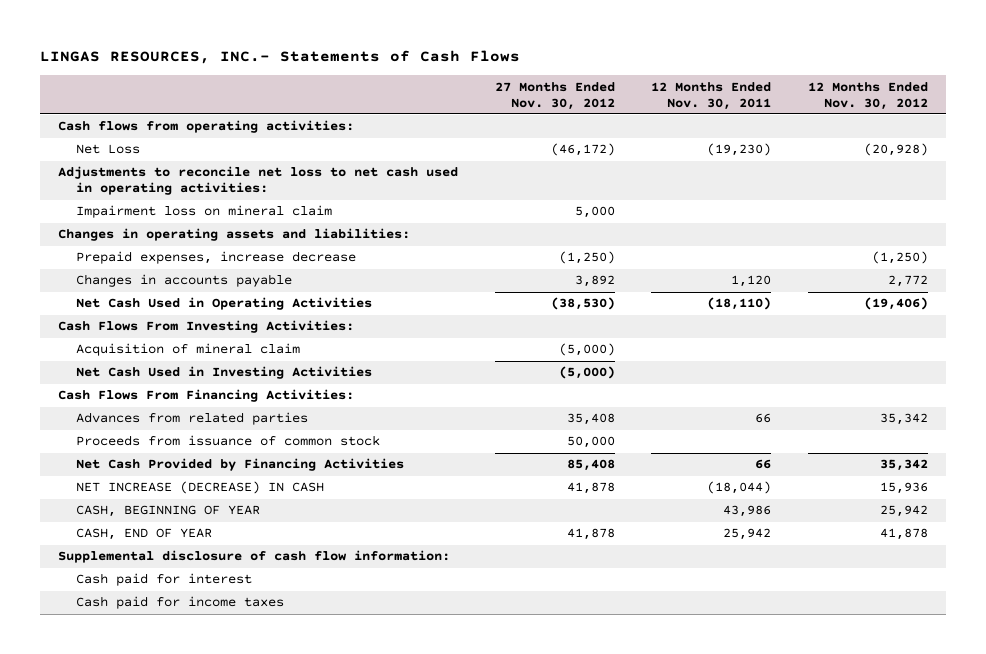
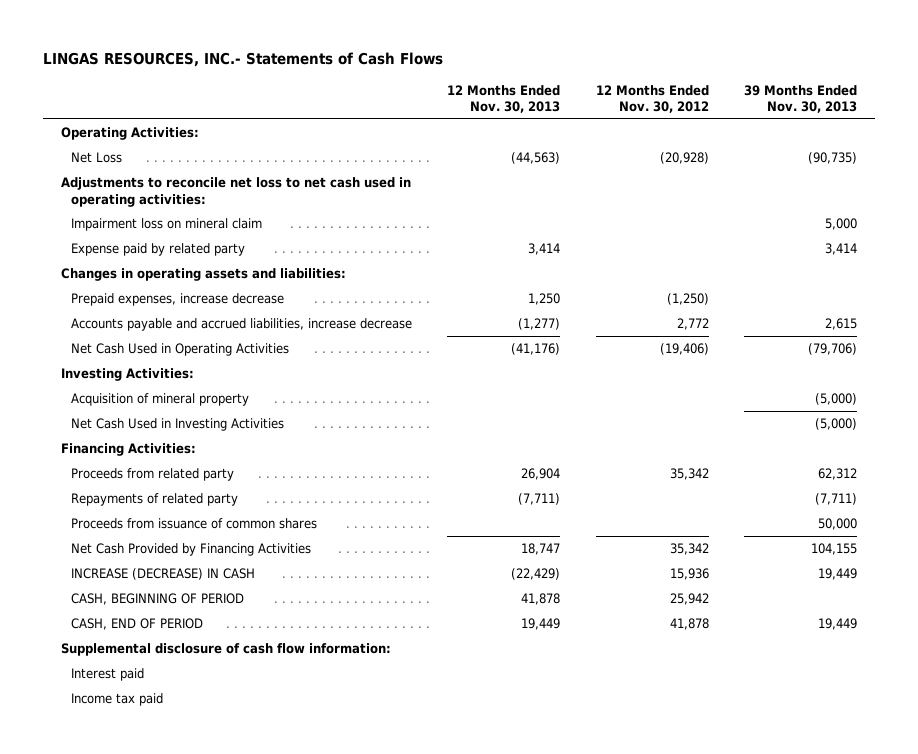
- | 27 Months Ended Nov. 30, 2012 | 12 Months Ended Nov. 30, 2011 | 12 Months Ended Nov. 30, 2012
+ | 12 Months Ended Nov. 30, 2013 | 12 Months Ended Nov. 30, 2012 | 39 Months Ended Nov. 30, 2013
- Cash flows from operating activities:
+ Operating Activities:
+ Expense paid by related party | 3,414 | | 3,414
- Changes in accounts payable | 3,892 | 1,120 | 2,772
+ Accounts payable and accrued liabilities, increase decrease | (1,277) | 2,772 | 2,615
- Cash Flows From Investing Activities:
- Acquisition of mineral claim | (5,000) | |
+ Investing Activities:
+ Acquisition of mineral property | | | (5,000)
- Cash Flows From Financing Activities:
- Advances from related parties | 35,408 | 66 | 35,342
- Proceeds from issuance of common stock | 50,000 | |
+ Financing Activities:
+ Proceeds from related party | 26,904 | 35,342 | 62,312
+ Repayments of related party | (7,711) | | (7,711)
+ Proceeds from issuance of common shares | | | 50,000
- NET INCREASE (DECREASE) IN CASH | 41,878 | (18,044) | 15,936
- CASH, BEGINNING OF YEAR | | 43,986 | 25,942
- CASH, END OF YEAR | 41,878 | 25,942 | 41,878
+ INCREASE (DECREASE) IN CASH | (22,429) | 15,936 | 19,449
+ CASH, BEGINNING OF PERIOD | 41,878 | 25,942 |
+ CASH, END OF PERIOD | 19,449 | 41,878 | 19,449
- Cash paid for interest
- Cash paid for income taxes
+ Interest paid
+ Income tax paid

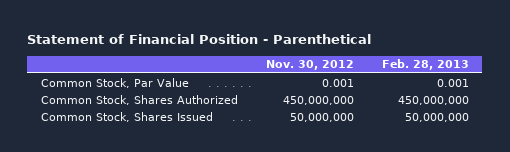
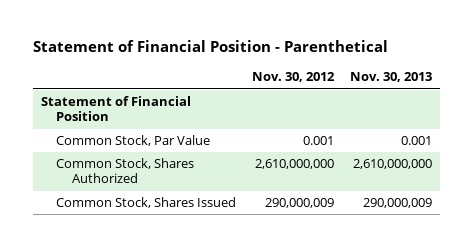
- | Nov. 30, 2012 | Feb. 28, 2013
+ | Nov. 30, 2012 | Nov. 30, 2013
+ Statement of Financial Position
- Common Stock, Shares Authorized | 450,000,000 | 450,000,000
- Common Stock, Shares Issued | 50,000,000 | 50,000,000
+ Common Stock, Shares Authorized | 2,610,000,000 | 2,610,000,000
+ Common Stock, Shares Issued | 290,000,009 | 290,000,009

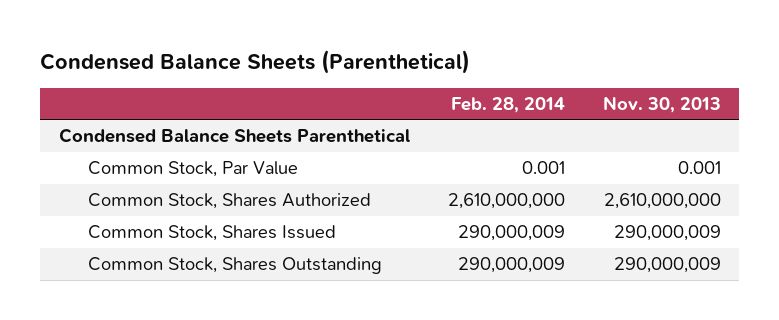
- Statement of Financial Position - Parenthetical
+ Condensed Balance Sheets (Parenthetical)
- | Nov. 30, 2012 | Nov. 30, 2013
+ | Feb. 28, 2014 | Nov. 30, 2013
- Statement of Financial Position
+ Condensed Balance Sheets Parenthetical
+ Common Stock, Shares Outstanding | 290,000,009 | 290,000,009

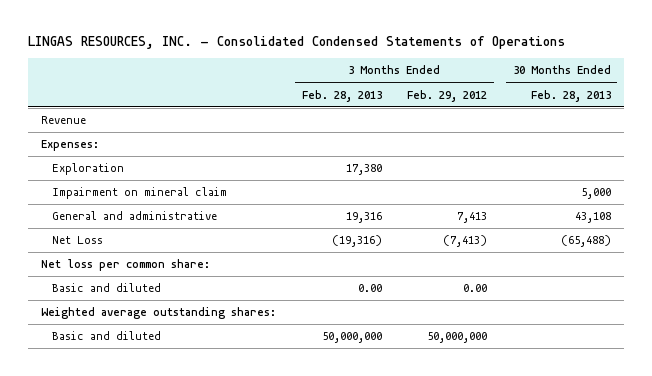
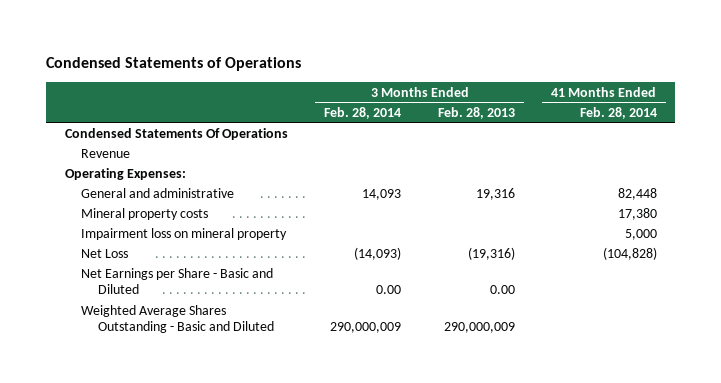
- LINGAS RESOURCES, INC. - Consolidated Condensed Statements of Operations
+ Condensed Statements of Operations
- | 3 Months Ended Feb. 28, 2013 | 3 Months Ended Feb. 29, 2012 | 30 Months Ended Feb. 28, 2013
+ | 3 Months Ended Feb. 28, 2014 | 3 Months Ended Feb. 28, 2013 | 41 Months Ended Feb. 28, 2014
+ Condensed Statements Of Operations
- Expenses:
- Exploration | 17,380 | |
- Impairment on mineral claim | | | 5,000
+ Operating Expenses:
+ Mineral property costs | | | 17,380
+ Impairment loss on mineral property | | | 5,000
- Net loss per common share:
- Basic and diluted | 0.00 | 0.00 |
- Weighted average outstanding shares:
- Basic and diluted | 50,000,000 | 50,000,000 |
+ Net Earnings per Share - Basic and Diluted | 0.00 | 0.00 |
+ Weighted Average Shares Outstanding - Basic and Diluted | 290,000,009 | 290,000,009 |

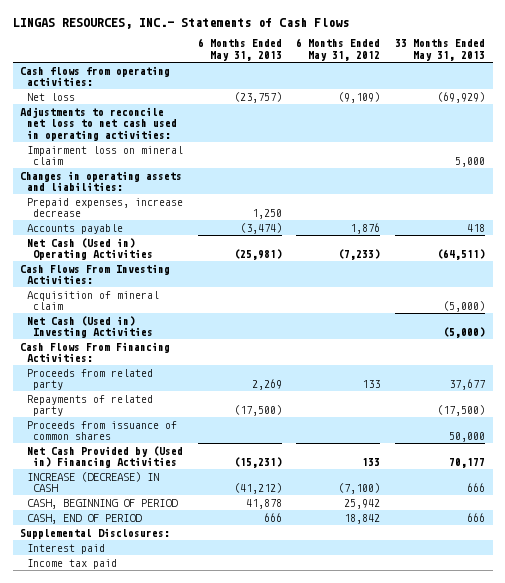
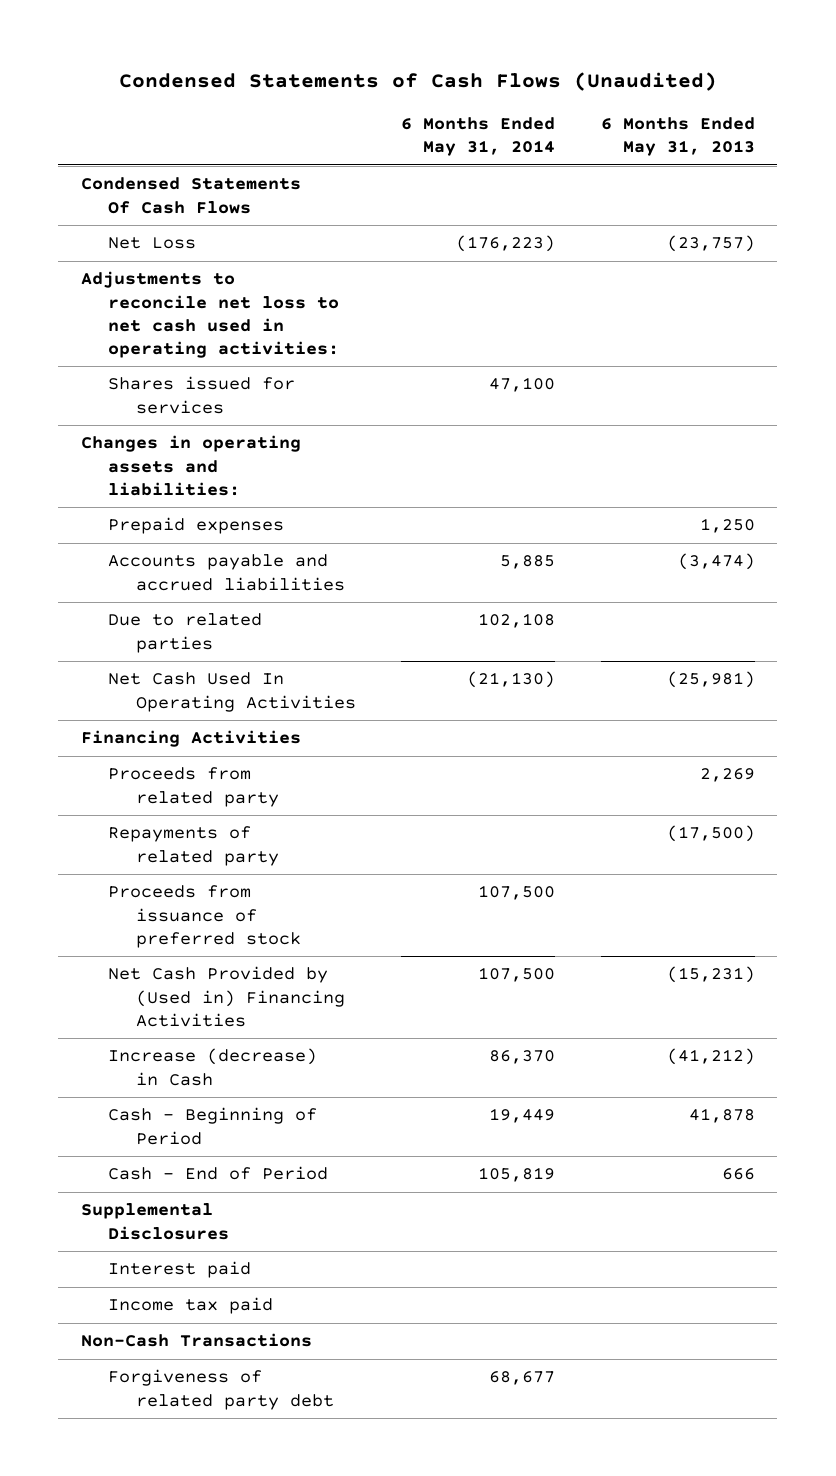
- LINGAS RESOURCES, INC.- Statements of Cash Flows
+ Condensed Statements of Cash Flows (Unaudited)
- | 6 Months Ended May 31, 2013 | 6 Months Ended May 31, 2012 | 33 Months Ended May 31, 2013
+ | 6 Months Ended May 31, 2014 | 6 Months Ended May 31, 2013
- Cash flows from operating activities:
- Net loss | (23,757) | (9,109) | (69,929)
+ Condensed Statements Of Cash Flows
+ Net Loss | (176,223) | (23,757)
- Impairment loss on mineral claim | | | 5,000
+ Shares issued for services | 47,100 |
- Prepaid expenses, increase decrease | 1,250 | |
- Accounts payable | (3,474) | 1,876 | 418
- Net Cash (Used in) Operating Activities | (25,981) | (7,233) | (64,511)
- Cash Flows From Investing Activities:
- Acquisition of mineral claim | | | (5,000)
- Net Cash (Used in) Investing Activities | | | (5,000)
- Cash Flows From Financing Activities:
+ Prepaid expenses | | 1,250
+ Accounts payable and accrued liabilities | 5,885 | (3,474)
+ Due to related parties | 102,108 |
+ Net Cash Used In Operating Activities | (21,130) | (25,981)
+ Financing Activities
- Proceeds from issuance of common shares | | | 50,000
+ Proceeds from issuance of preferred stock | 107,500 |
- INCREASE (DECREASE) IN CASH | (41,212) | (7,100) | 666
- CASH, BEGINNING OF PERIOD | 41,878 | 25,942 |
- CASH, END OF PERIOD | 666 | 18,842 | 666
- Supplemental Disclosures:
+ Increase (decrease) in Cash | 86,370 | (41,212)
+ Cash - Beginning of Period | 19,449 | 41,878
+ Cash - End of Period | 105,819 | 666
+ Supplemental Disclosures
+ Non-Cash Transactions
+ Forgiveness of related party debt | 68,677 |

